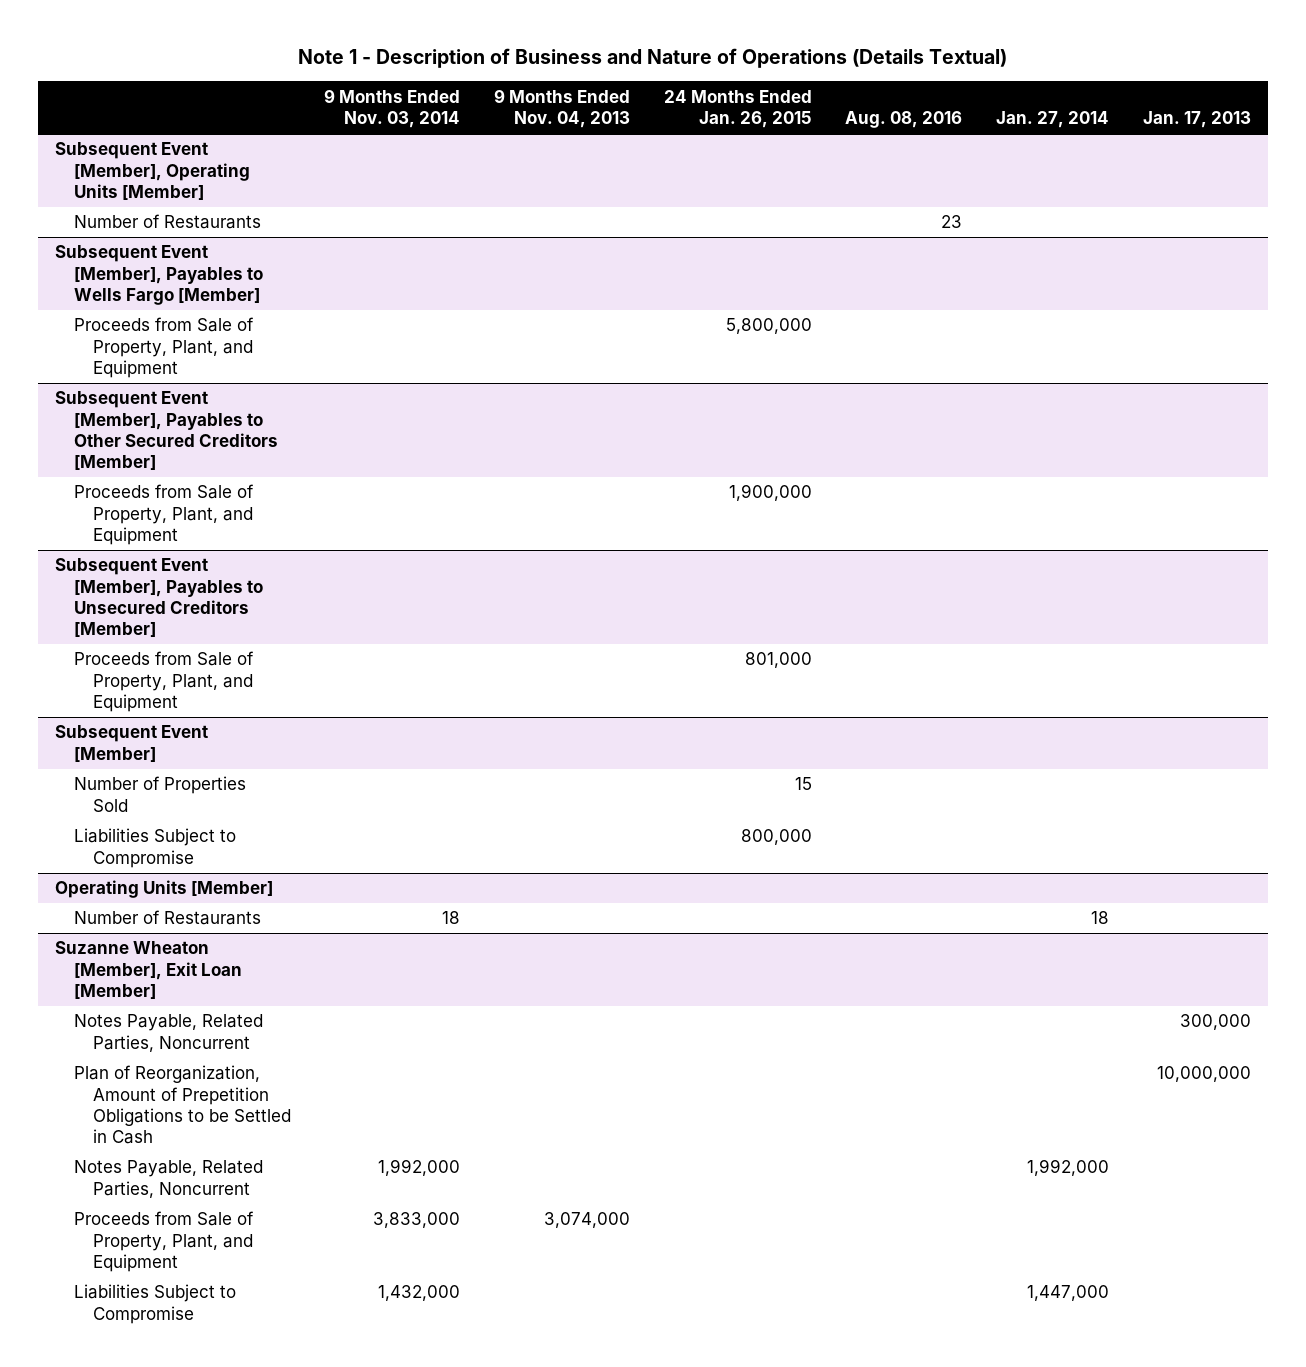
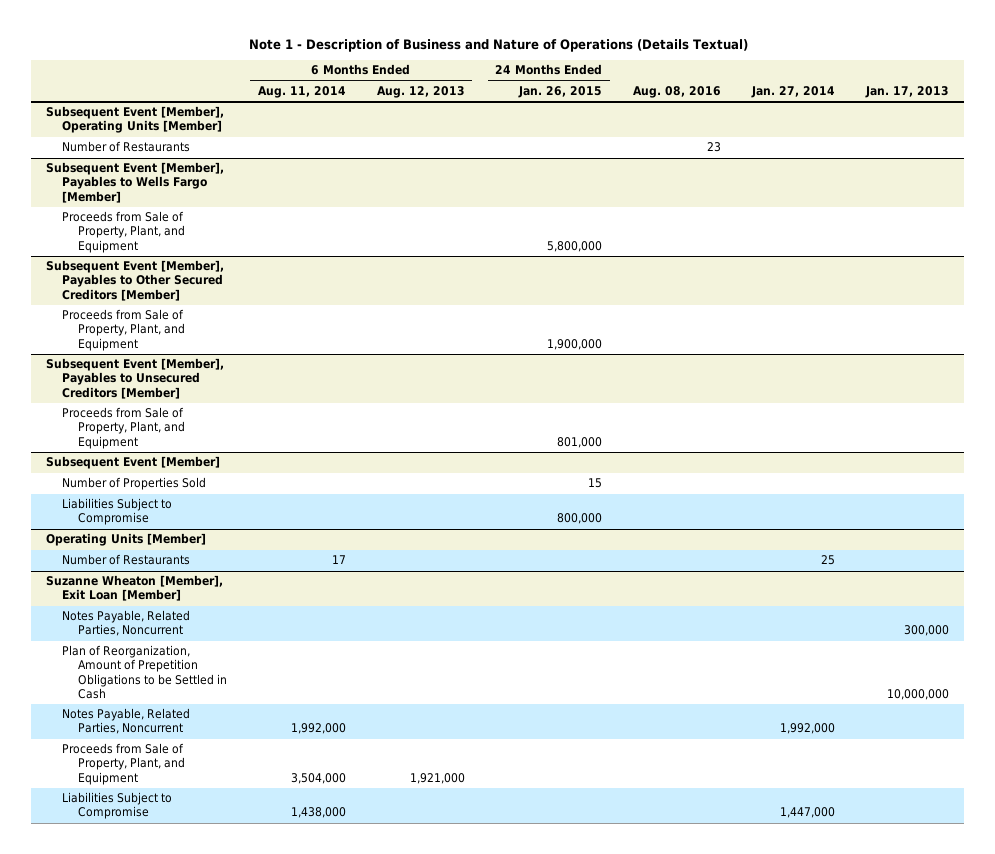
- | 9 Months Ended Nov. 03, 2014 | 9 Months Ended Nov. 04, 2013 | 24 Months Ended Jan. 26, 2015 | Aug. 08, 2016 | Jan. 27, 2014 | Jan. 17, 2013
+ | 6 Months Ended Aug. 11, 2014 | 6 Months Ended Aug. 12, 2013 | 24 Months Ended Jan. 26, 2015 | Aug. 08, 2016 | Jan. 27, 2014 | Jan. 17, 2013
@ Operating Units [Member]
- Number of Restaurants | 18 | | | | 18 |
+ Number of Restaurants | 17 | | | | 25 |

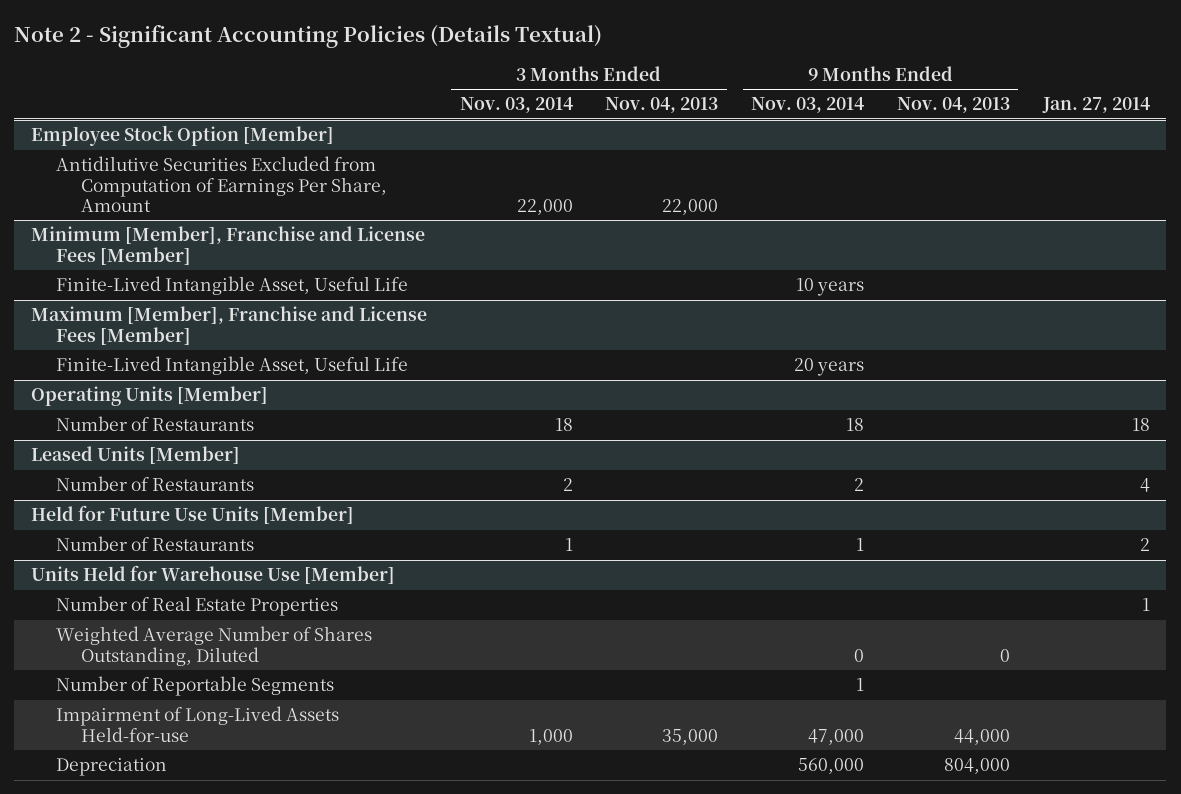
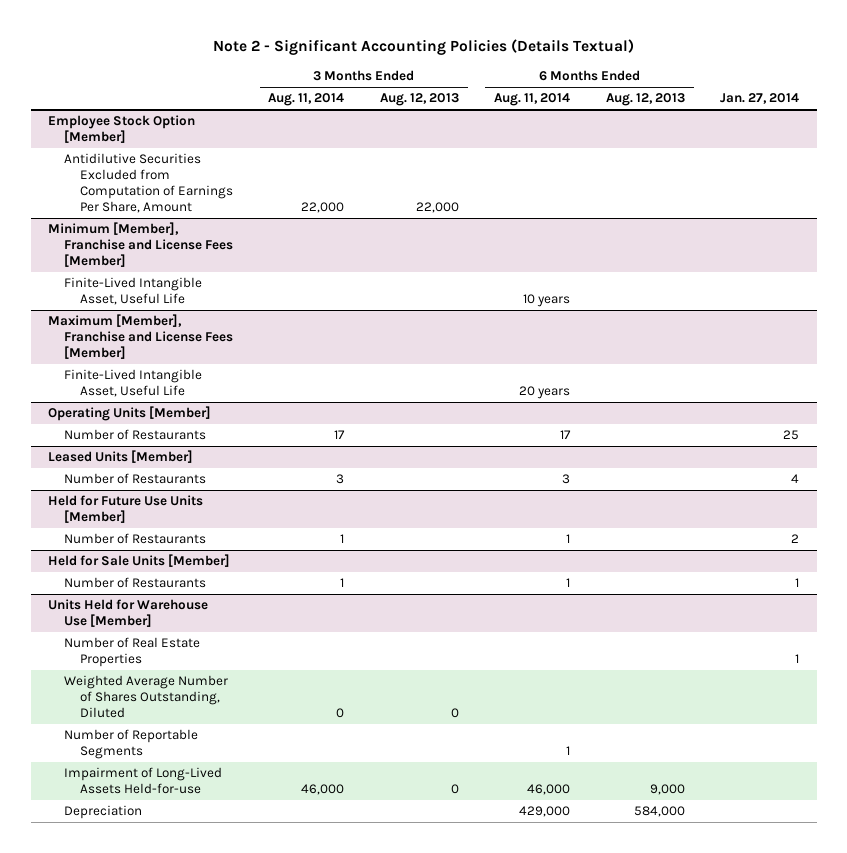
- | 3 Months Ended Nov. 03, 2014 | 3 Months Ended Nov. 04, 2013 | 9 Months Ended Nov. 03, 2014 | 9 Months Ended Nov. 04, 2013 | Jan. 27, 2014
+ | 3 Months Ended Aug. 11, 2014 | 3 Months Ended Aug. 12, 2013 | 6 Months Ended Aug. 11, 2014 | 6 Months Ended Aug. 12, 2013 | Jan. 27, 2014
@ Operating Units [Member]
- Number of Restaurants | 18 | | 18 | | 18
+ Number of Restaurants | 17 | | 17 | | 25
+ Held for Sale Units [Member]
+ Number of Restaurants | 1 | | 1 | | 1

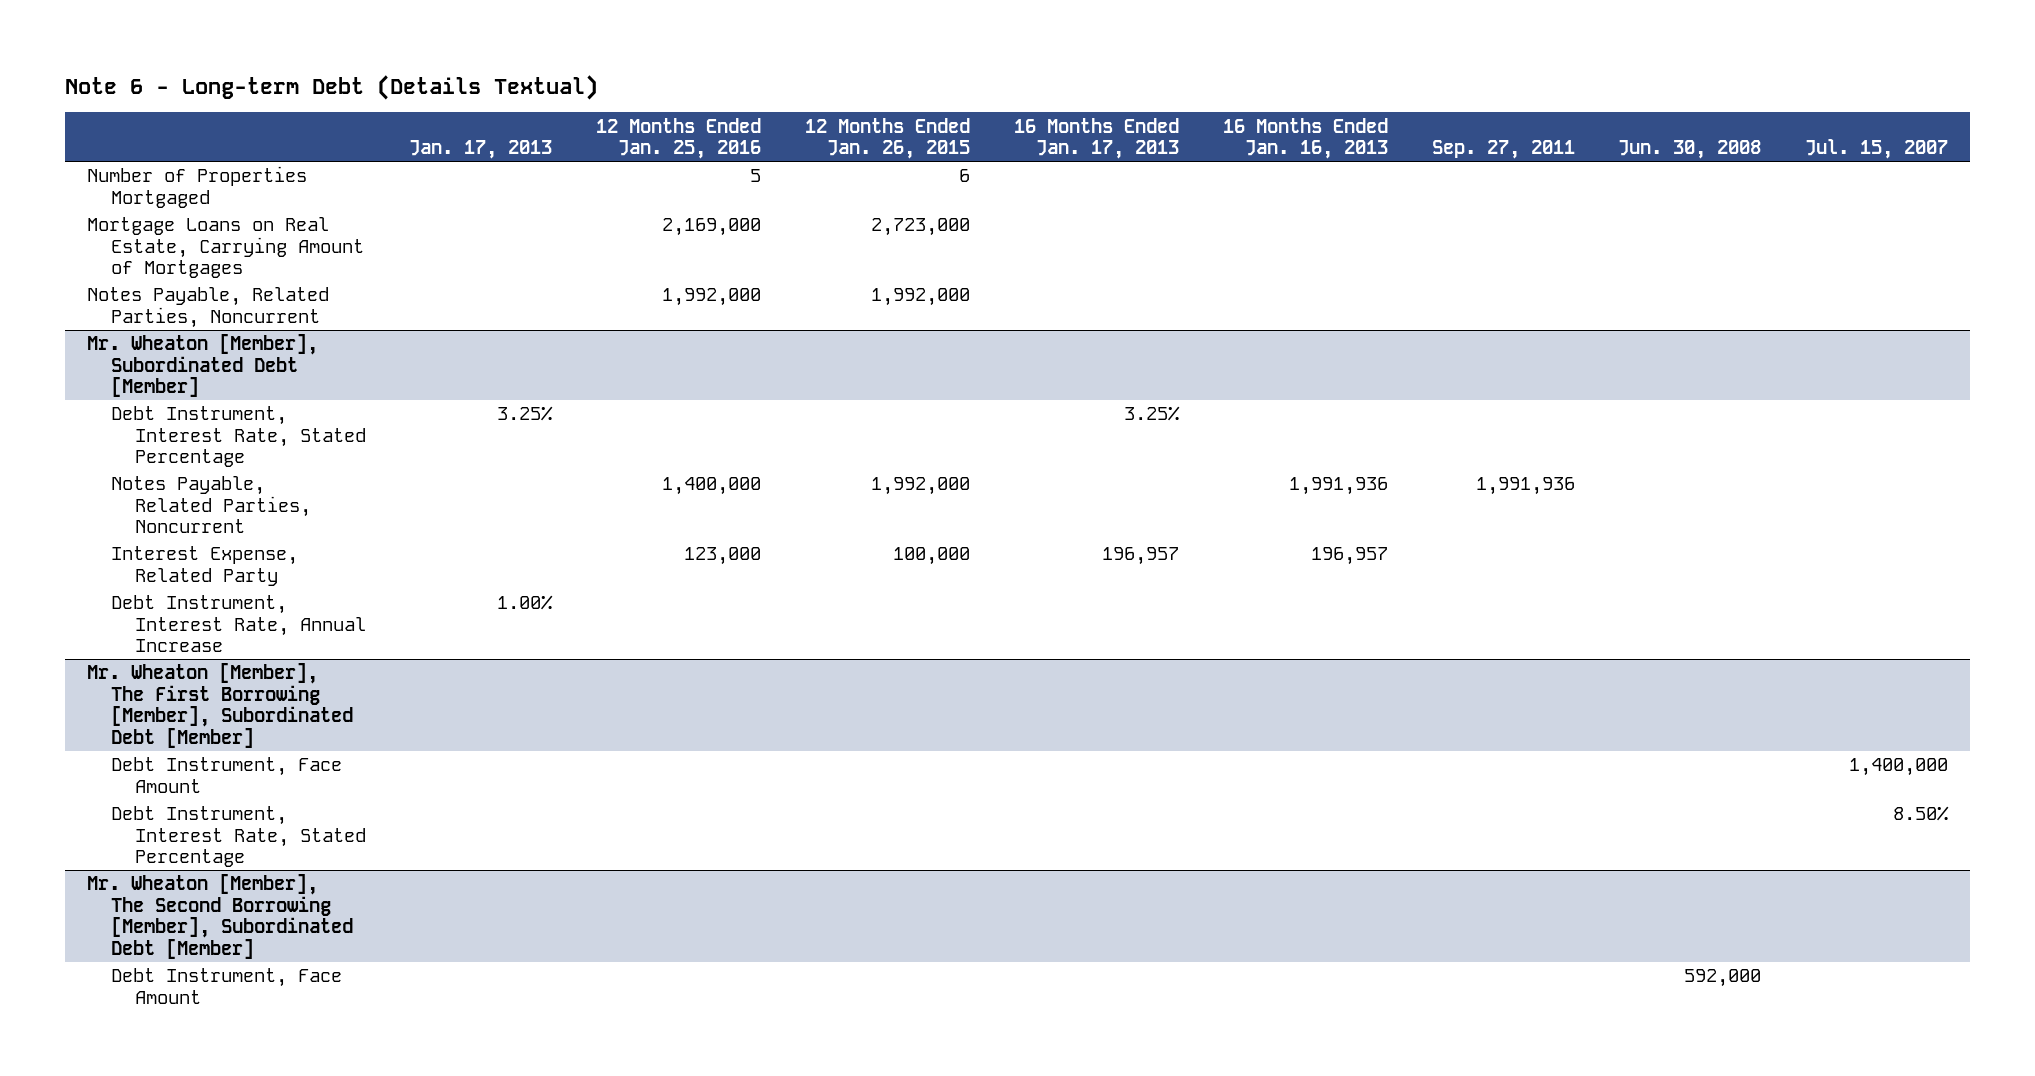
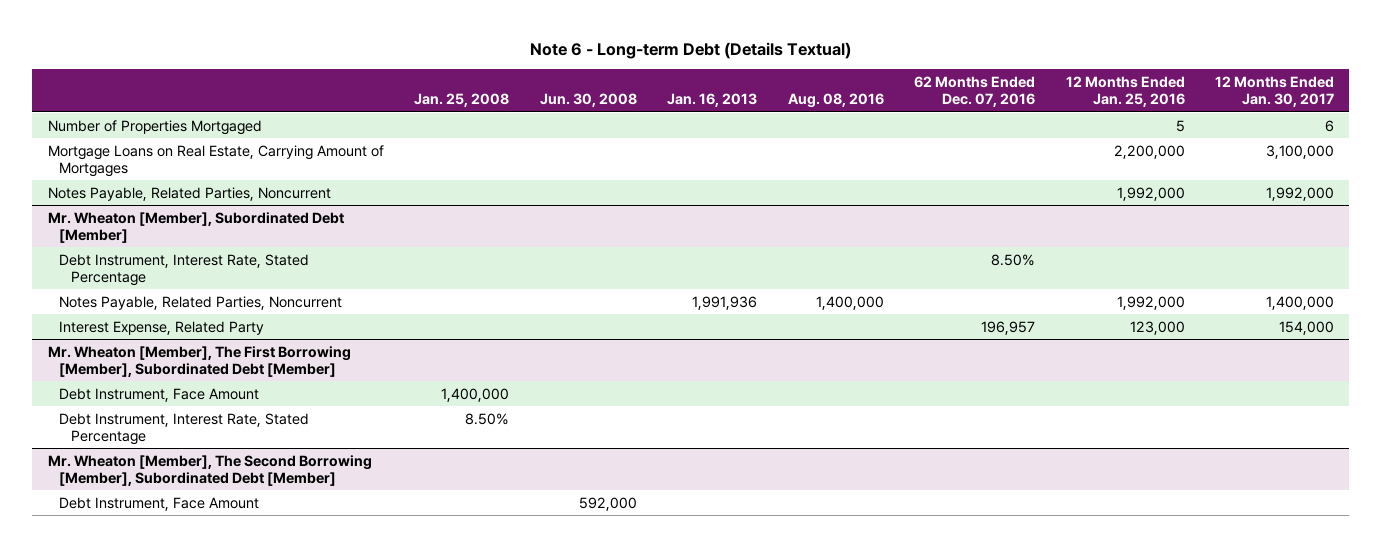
- | Jan. 17, 2013 | 12 Months Ended Jan. 25, 2016 | 12 Months Ended Jan. 26, 2015 | 16 Months Ended Jan. 17, 2013 | 16 Months Ended Jan. 16, 2013 | Sep. 27, 2011 | Jun. 30, 2008 | Jul. 15, 2007
+ | Jan. 25, 2008 | Jun. 30, 2008 | Jan. 16, 2013 | Aug. 08, 2016 | 62 Months Ended Dec. 07, 2016 | 12 Months Ended Jan. 25, 2016 | 12 Months Ended Jan. 30, 2017
- Mortgage Loans on Real Estate, Carrying Amount of Mortgages | | 2,169,000 | 2,723,000 | | | | |
+ Mortgage Loans on Real Estate, Carrying Amount of Mortgages | | | | | | 2,200,000 | 3,100,000
@ Mr. Wheaton [Member], Subordinated Debt [Member]
- Notes Payable, Related Parties, Noncurrent | | 1,400,000 | 1,992,000 | | 1,991,936 | 1,991,936 | |
+ Notes Payable, Related Parties, Noncurrent | | | 1,991,936 | 1,400,000 | | 1,992,000 | 1,400,000
- Debt Instrument, Interest Rate, Annual Increase | 1.00% | | | | | | |

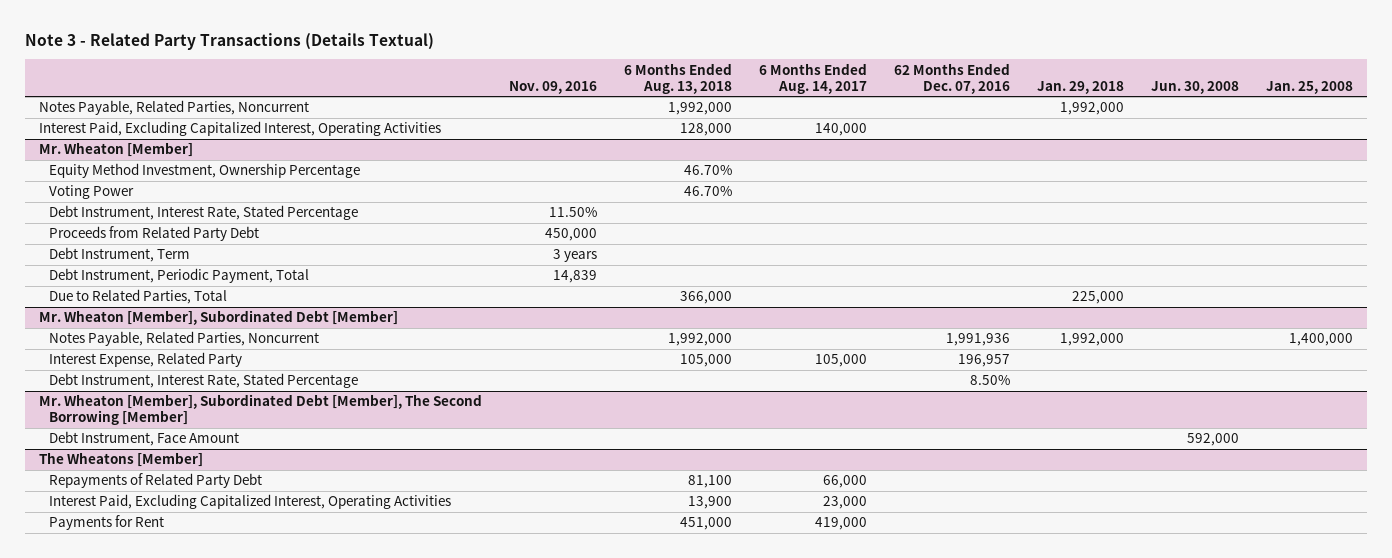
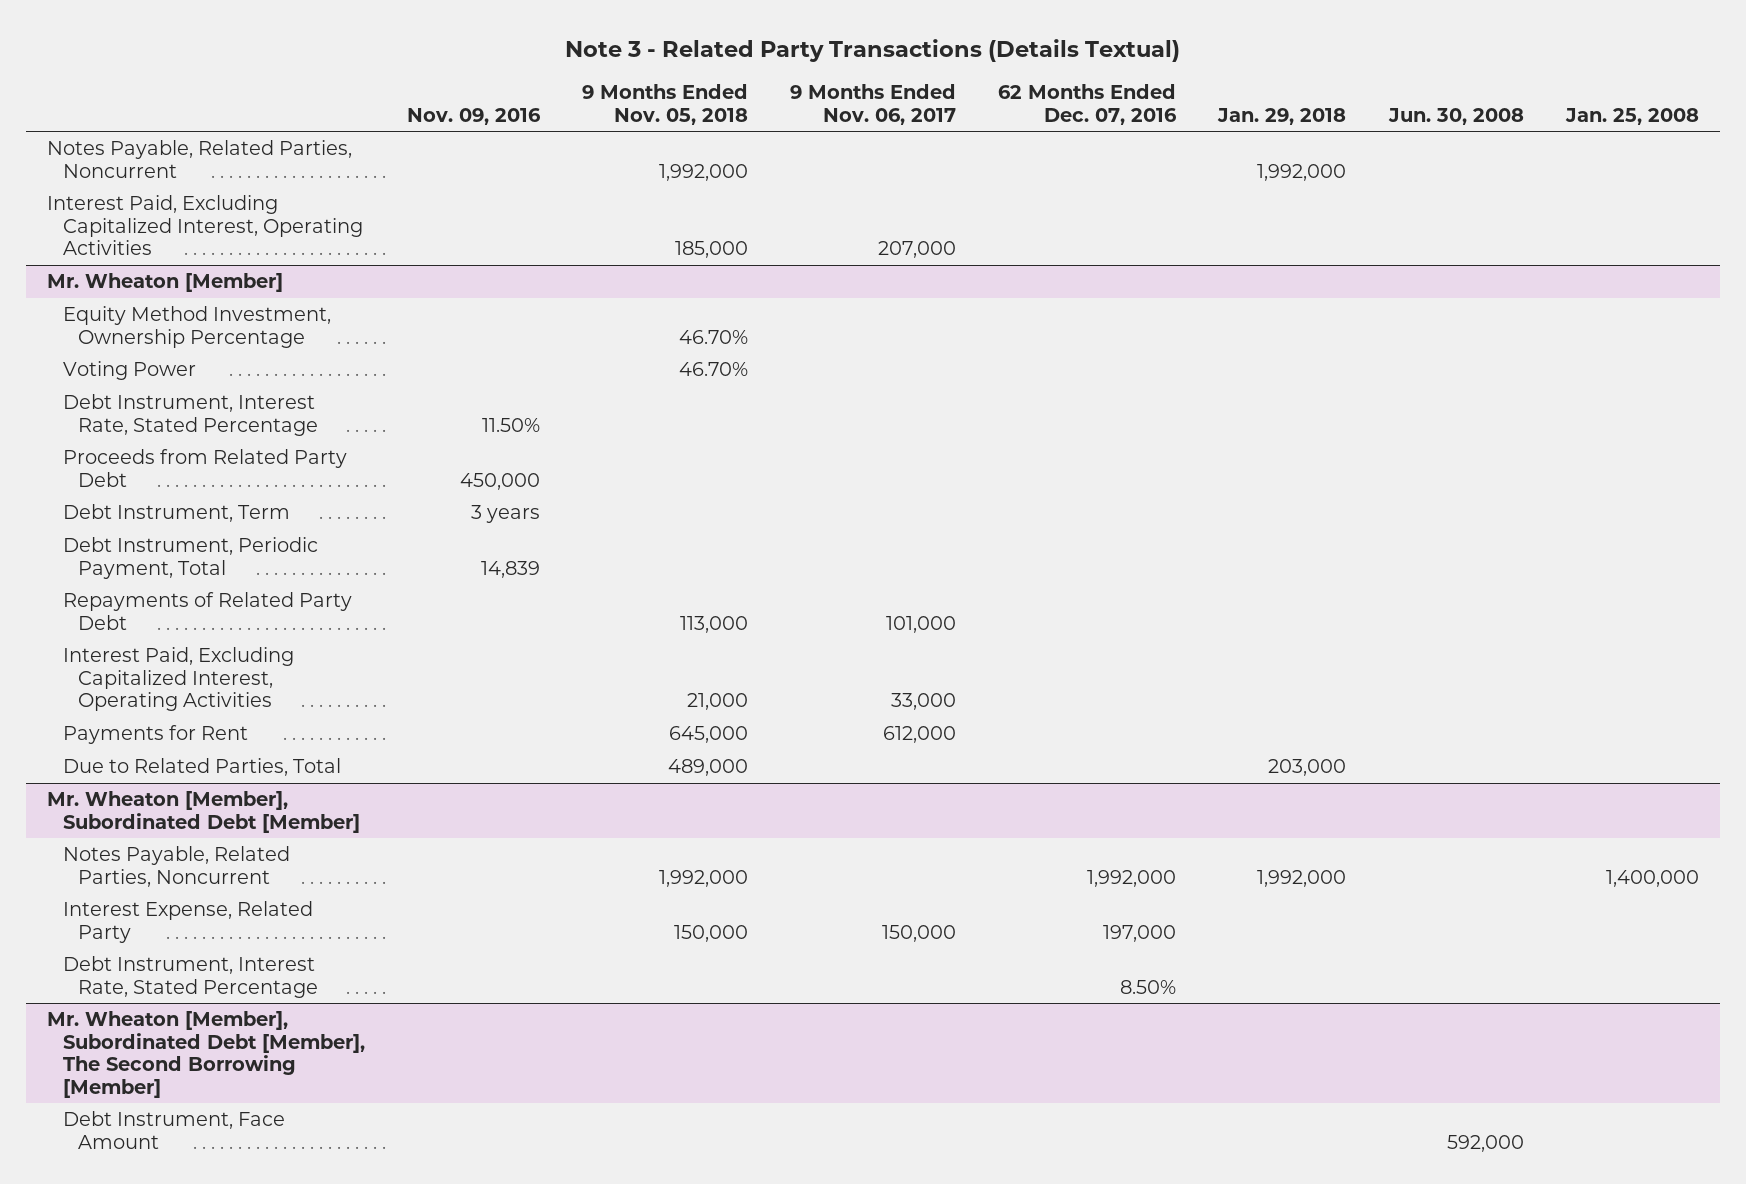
- | Nov. 09, 2016 | 6 Months Ended Aug. 13, 2018 | 6 Months Ended Aug. 14, 2017 | 62 Months Ended Dec. 07, 2016 | Jan. 29, 2018 | Jun. 30, 2008 | Jan. 25, 2008
+ | Nov. 09, 2016 | 9 Months Ended Nov. 05, 2018 | 9 Months Ended Nov. 06, 2017 | 62 Months Ended Dec. 07, 2016 | Jan. 29, 2018 | Jun. 30, 2008 | Jan. 25, 2008
@ Mr. Wheaton [Member]
- Due to Related Parties, Total | | 366,000 | | | 225,000 | |
+ Repayments of Related Party Debt | | 113,000 | 101,000 | | | |
+ Interest Paid, Excluding Capitalized Interest, Operating Activities | | 21,000 | 33,000 | | | |
+ Payments for Rent | | 645,000 | 612,000 | | | |
+ Due to Related Parties, Total | | 489,000 | | | 203,000 | |
@ Mr. Wheaton [Member], Subordinated Debt [Member]
- Notes Payable, Related Parties, Noncurrent | | 1,992,000 | | 1,991,936 | 1,992,000 | | 1,400,000
- Interest Expense, Related Party | | 105,000 | 105,000 | 196,957 | | |
+ Notes Payable, Related Parties, Noncurrent | | 1,992,000 | | 1,992,000 | 1,992,000 | | 1,400,000
+ Interest Expense, Related Party | | 150,000 | 150,000 | 197,000 | | |
- The Wheatons [Member]
- Repayments of Related Party Debt | | 81,100 | 66,000 | | | |
- Interest Paid, Excluding Capitalized Interest, Operating Activities | | 13,900 | 23,000 | | | |
- Payments for Rent | | 451,000 | 419,000 | | | |

